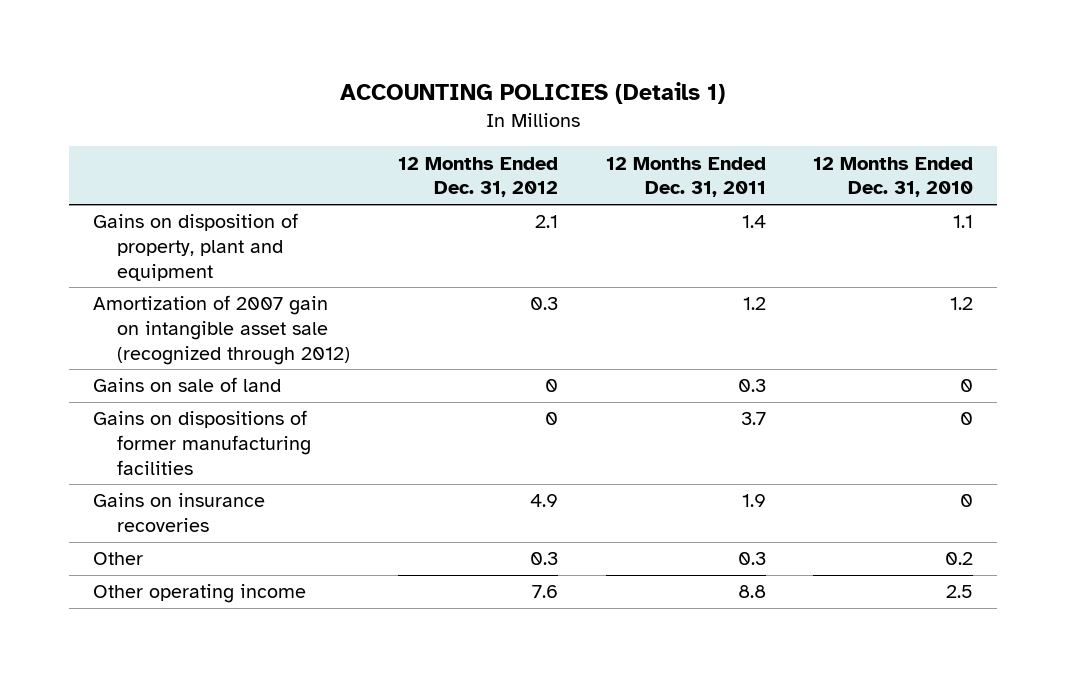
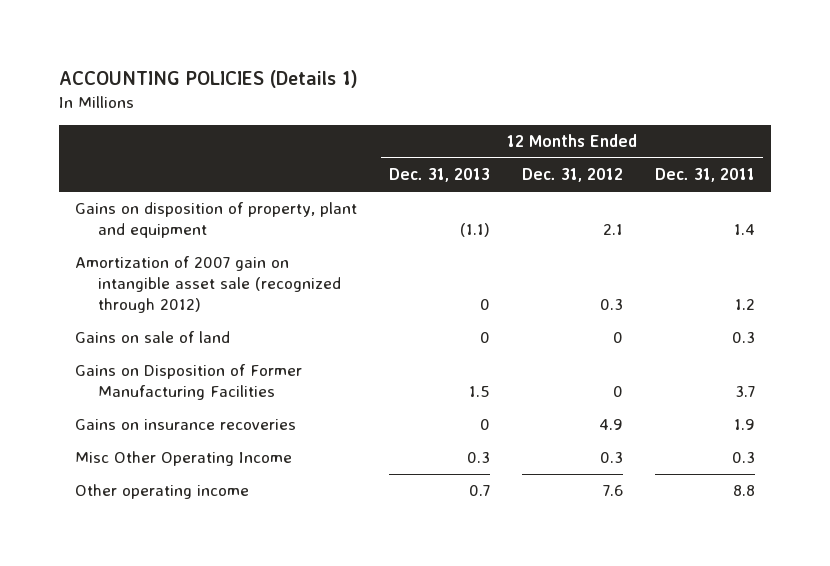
- | 12 Months Ended Dec. 31, 2012 | 12 Months Ended Dec. 31, 2011 | 12 Months Ended Dec. 31, 2010
+ | 12 Months Ended Dec. 31, 2013 | 12 Months Ended Dec. 31, 2012 | 12 Months Ended Dec. 31, 2011
- Gains on dispositions of former manufacturing facilities | 0 | 3.7 | 0
+ Gains on Disposition of Former Manufacturing Facilities | 1.5 | 0 | 3.7
- Other | 0.3 | 0.3 | 0.2
+ Misc Other Operating Income | 0.3 | 0.3 | 0.3

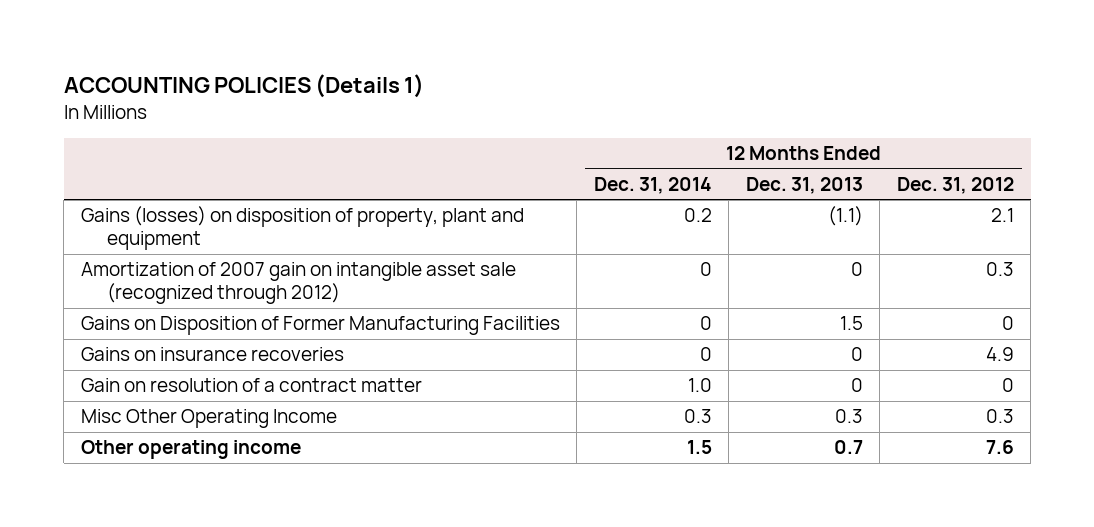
- | 12 Months Ended Dec. 31, 2013 | 12 Months Ended Dec. 31, 2012 | 12 Months Ended Dec. 31, 2011
+ | 12 Months Ended Dec. 31, 2014 | 12 Months Ended Dec. 31, 2013 | 12 Months Ended Dec. 31, 2012
- Gains on disposition of property, plant and equipment | (1.1) | 2.1 | 1.4
+ Gains (losses) on disposition of property, plant and equipment | 0.2 | (1.1) | 2.1
- Gains on sale of land | 0 | 0 | 0.3
+ Gain on resolution of a contract matter | 1.0 | 0 | 0

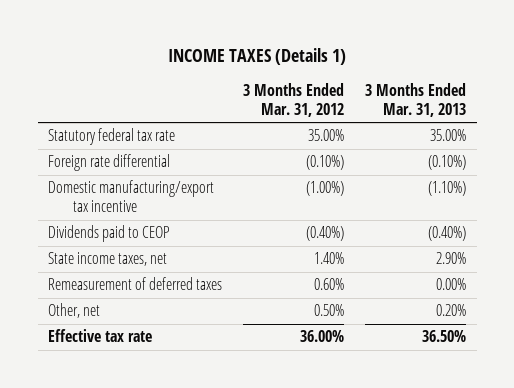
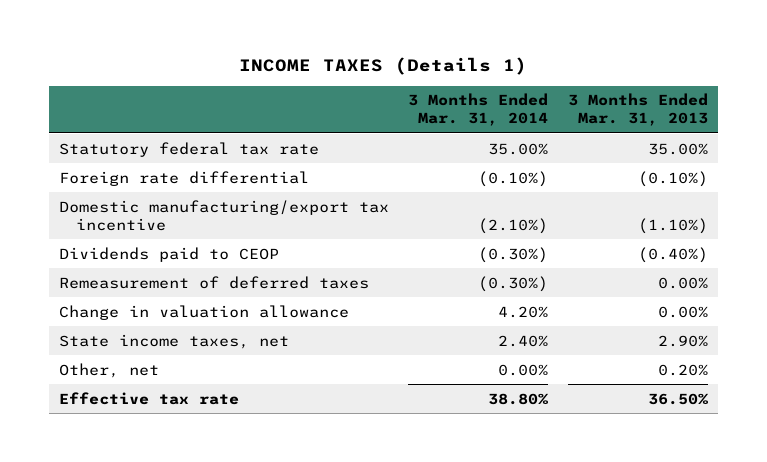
- | 3 Months Ended Mar. 31, 2012 | 3 Months Ended Mar. 31, 2013
+ | 3 Months Ended Mar. 31, 2014 | 3 Months Ended Mar. 31, 2013
+ Change in valuation allowance | 4.20% | 0.00%
moved down: State income taxes, net | 2.40% | 2.90%

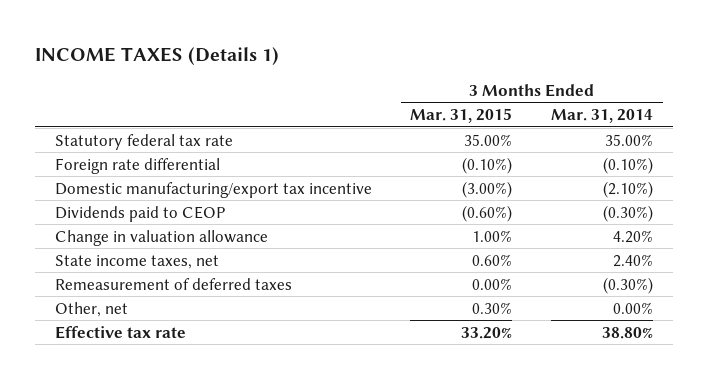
- | 3 Months Ended Mar. 31, 2014 | 3 Months Ended Mar. 31, 2013
+ | 3 Months Ended Mar. 31, 2015 | 3 Months Ended Mar. 31, 2014
moved down: Remeasurement of deferred taxes | 0.00% | (0.30%)

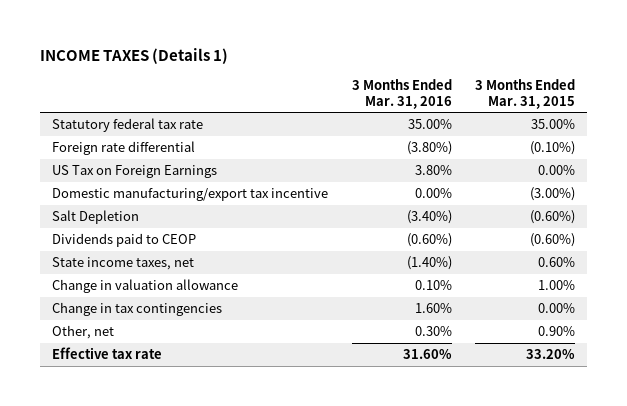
- | 3 Months Ended Mar. 31, 2015 | 3 Months Ended Mar. 31, 2014
+ | 3 Months Ended Mar. 31, 2016 | 3 Months Ended Mar. 31, 2015
+ US Tax on Foreign Earnings | 3.80% | 0.00%
+ Salt Depletion | (3.40%) | (0.60%)
- Remeasurement of deferred taxes | 0.00% | (0.30%)
- Other, net | 0.30% | 0.00%
moved down: Change in valuation allowance | 0.10% | 1.00%
+ Change in tax contingencies | 1.60% | 0.00%
+ Other, net | 0.30% | 0.90%

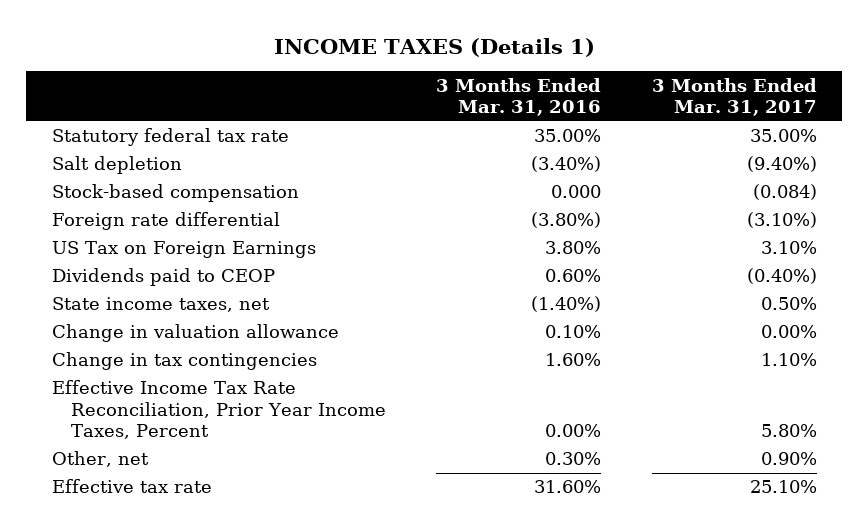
- | 3 Months Ended Mar. 31, 2016 | 3 Months Ended Mar. 31, 2015
+ | 3 Months Ended Mar. 31, 2016 | 3 Months Ended Mar. 31, 2017
+ Salt depletion | (3.40%) | (9.40%)
+ Stock-based compensation | 0.000 | (0.084)
- Domestic manufacturing/export tax incentive | 0.00% | (3.00%)
- Salt Depletion | (3.40%) | (0.60%)
- Dividends paid to CEOP | (0.60%) | (0.60%)
+ Dividends paid to CEOP | 0.60% | (0.40%)
+ Effective Income Tax Rate Reconciliation, Prior Year Income Taxes, Percent | 0.00% | 5.80%

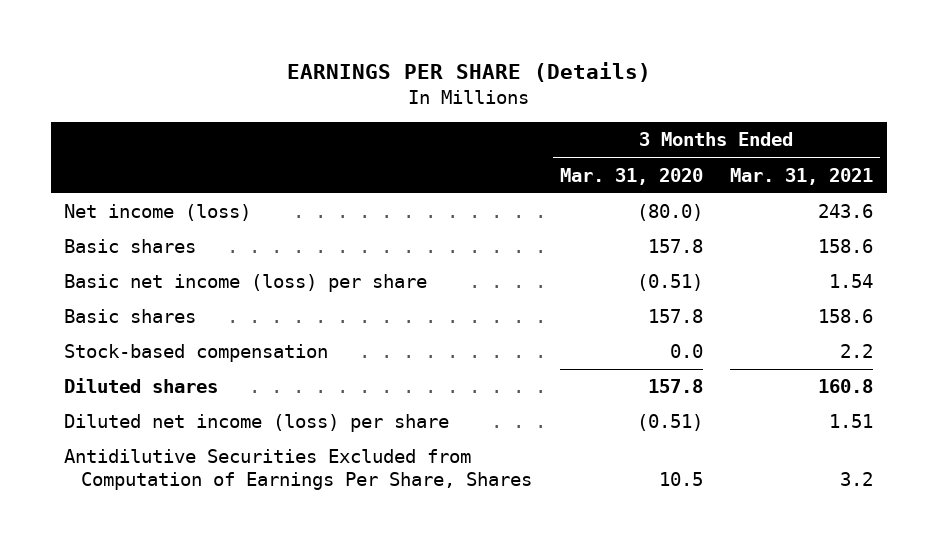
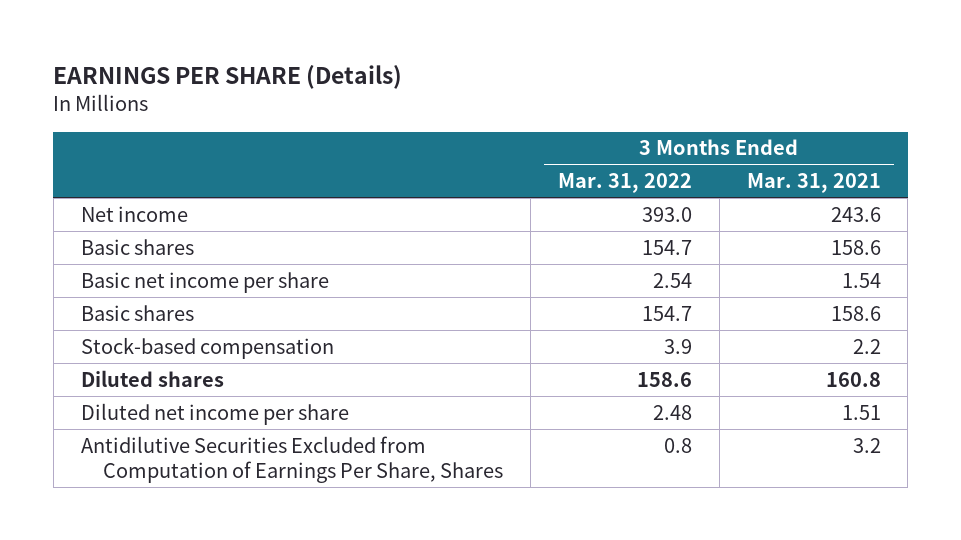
- | 3 Months Ended Mar. 31, 2020 | 3 Months Ended Mar. 31, 2021
+ | 3 Months Ended Mar. 31, 2022 | 3 Months Ended Mar. 31, 2021
- Net income (loss) | (80.0) | 243.6
+ Net income | 393.0 | 243.6
- Basic net income (loss) per share | (0.51) | 1.54
+ Basic net income per share | 2.54 | 1.54
- Diluted net income (loss) per share | (0.51) | 1.51
+ Diluted net income per share | 2.48 | 1.51

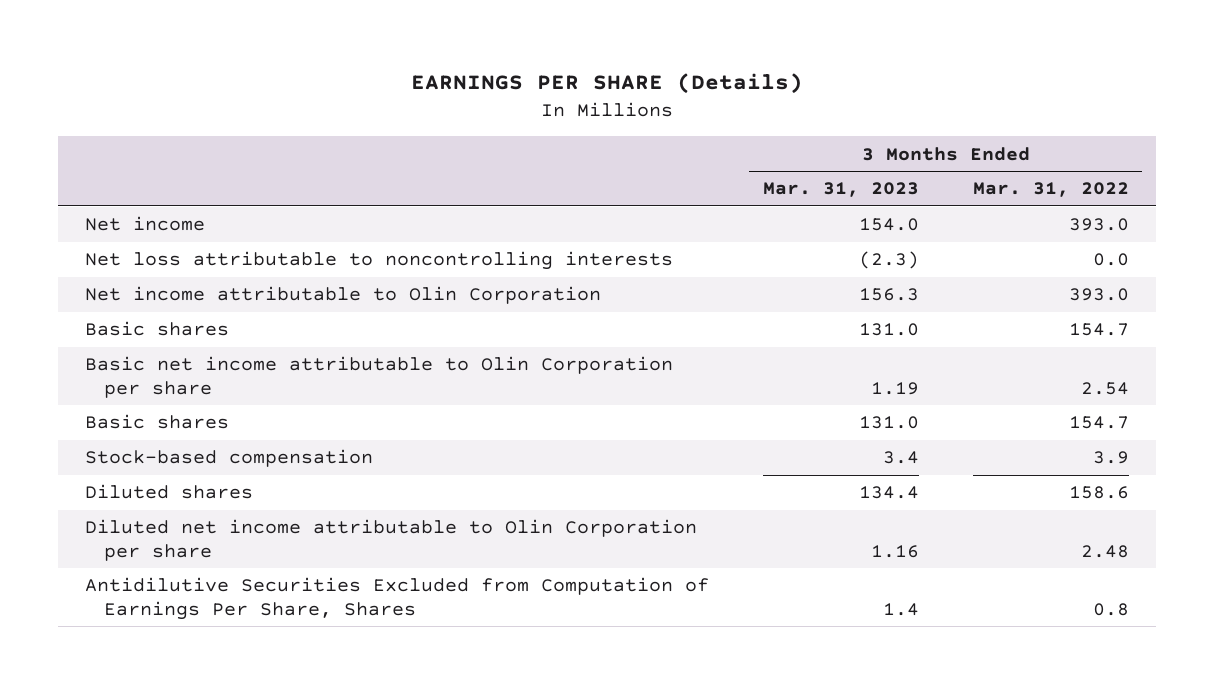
- | 3 Months Ended Mar. 31, 2022 | 3 Months Ended Mar. 31, 2021
+ | 3 Months Ended Mar. 31, 2023 | 3 Months Ended Mar. 31, 2022
+ Net loss attributable to noncontrolling interests | (2.3) | 0.0
+ Net income attributable to Olin Corporation | 156.3 | 393.0
- Basic net income per share | 2.54 | 1.54
+ Basic net income attributable to Olin Corporation per share | 1.19 | 2.54
- Diluted net income per share | 2.48 | 1.51
+ Diluted net income attributable to Olin Corporation per share | 1.16 | 2.48

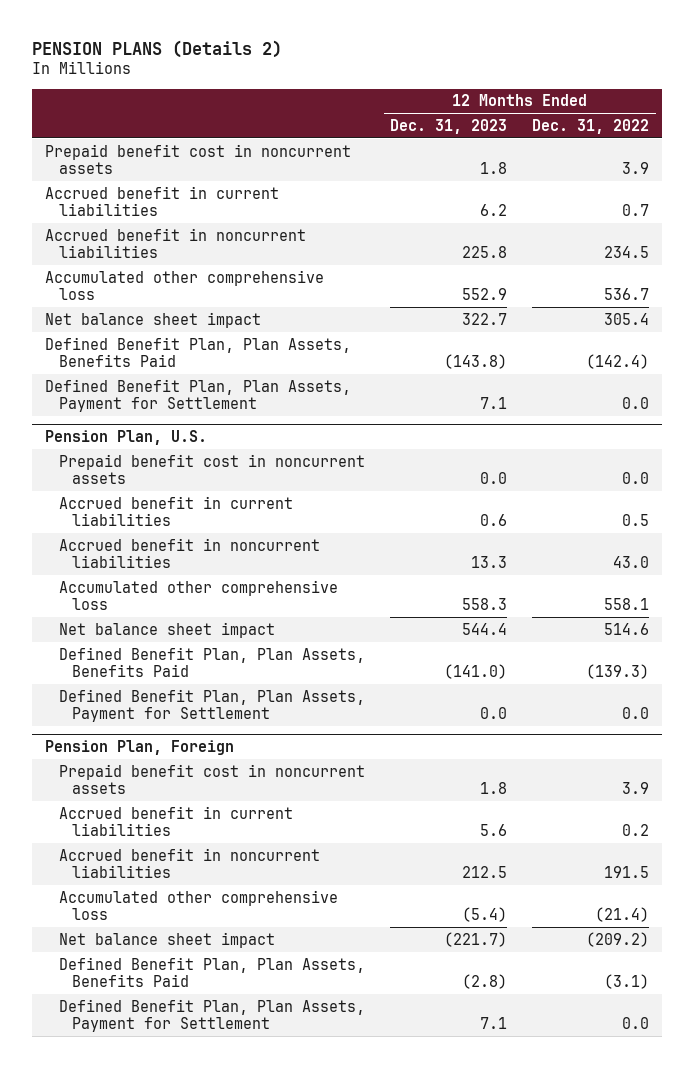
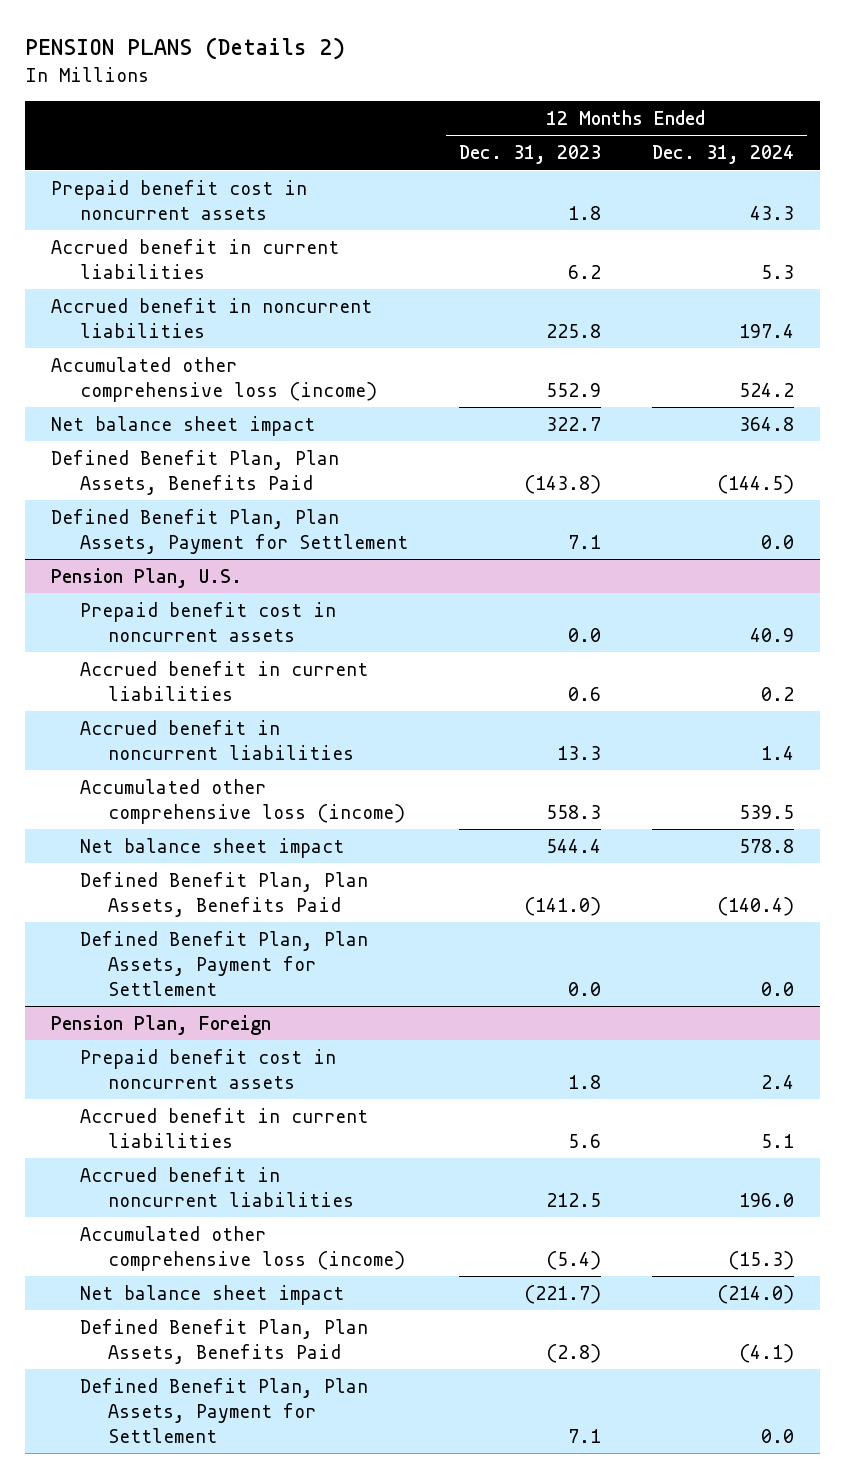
- | 12 Months Ended Dec. 31, 2023 | 12 Months Ended Dec. 31, 2022
+ | 12 Months Ended Dec. 31, 2023 | 12 Months Ended Dec. 31, 2024
- Accumulated other comprehensive loss | 552.9 | 536.7
+ Accumulated other comprehensive loss (income) | 552.9 | 524.2
@ Pension Plan, U.S.
- Accumulated other comprehensive loss | 558.3 | 558.1
+ Accumulated other comprehensive loss (income) | 558.3 | 539.5
@ Pension Plan, Foreign
- Accumulated other comprehensive loss | (5.4) | (21.4)
+ Accumulated other comprehensive loss (income) | (5.4) | (15.3)

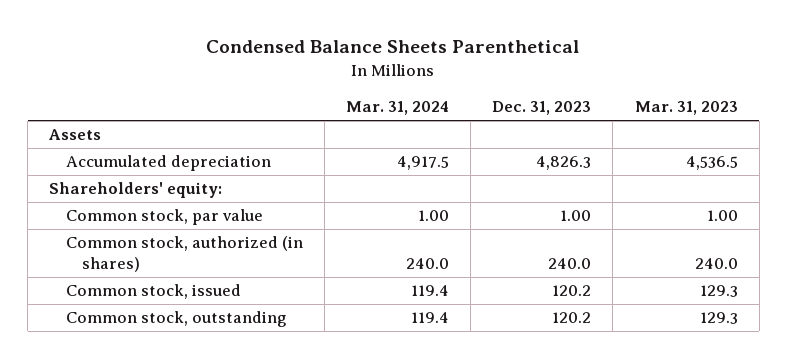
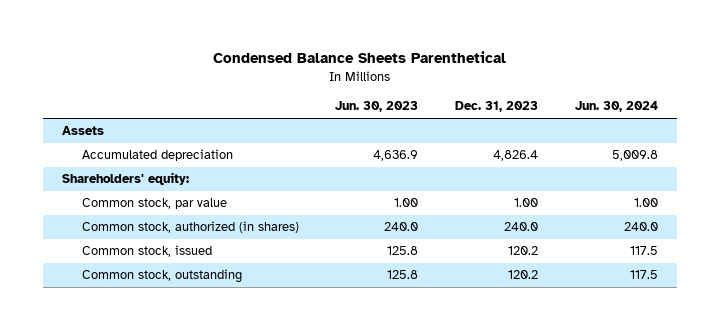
- | Mar. 31, 2024 | Dec. 31, 2023 | Mar. 31, 2023
+ | Jun. 30, 2023 | Dec. 31, 2023 | Jun. 30, 2024
- Accumulated depreciation | 4,917.5 | 4,826.3 | 4,536.5
+ Accumulated depreciation | 4,636.9 | 4,826.4 | 5,009.8

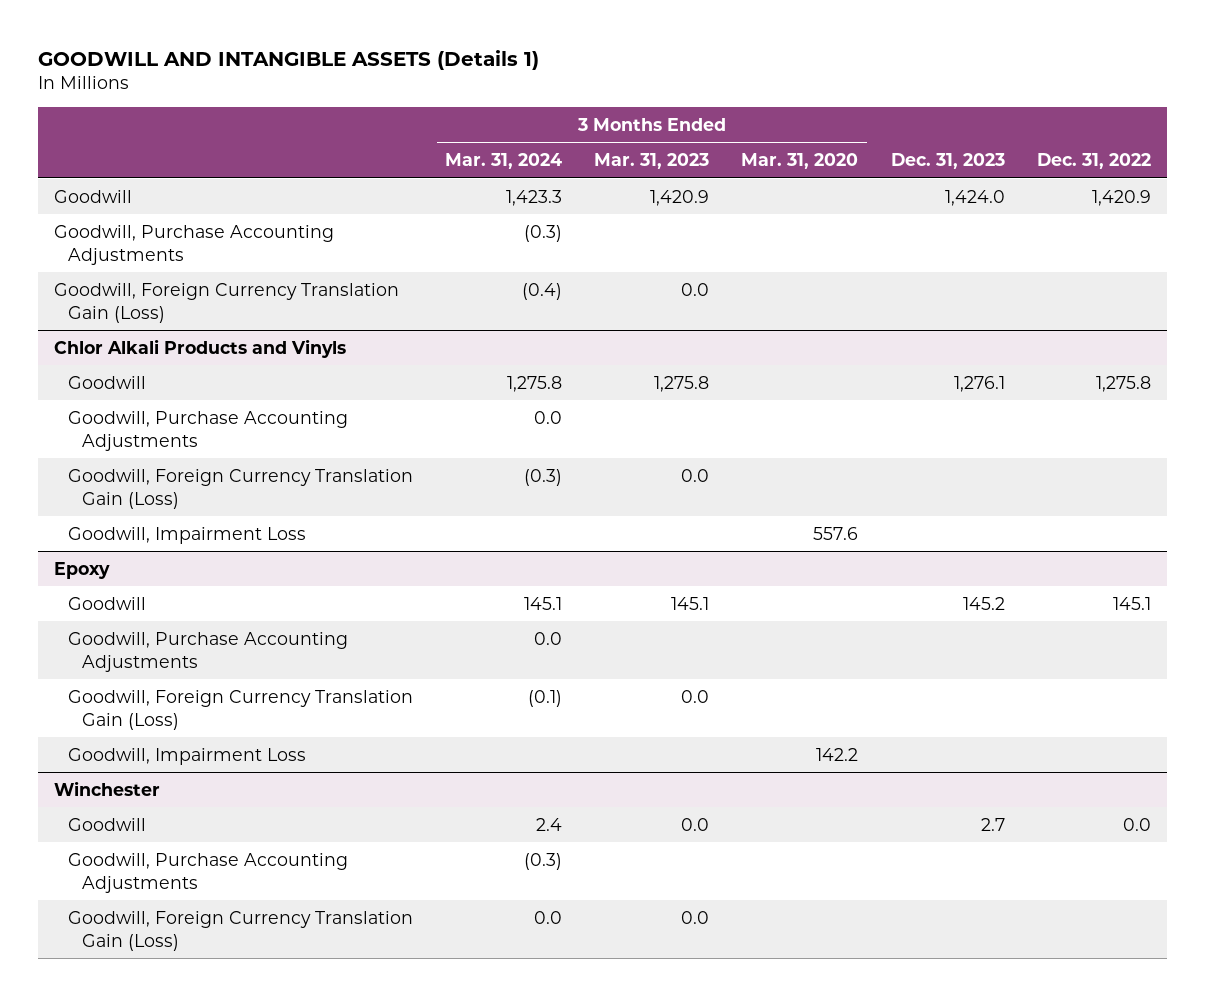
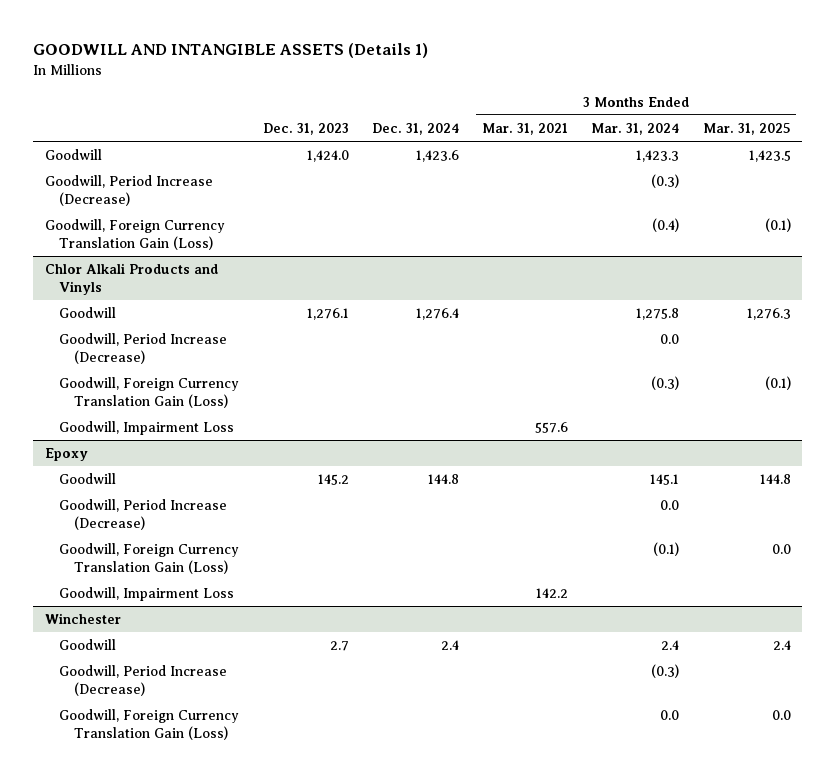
- | 3 Months Ended Mar. 31, 2024 | 3 Months Ended Mar. 31, 2023 | 3 Months Ended Mar. 31, 2020 | Dec. 31, 2023 | Dec. 31, 2022
+ | Dec. 31, 2023 | Dec. 31, 2024 | 3 Months Ended Mar. 31, 2021 | 3 Months Ended Mar. 31, 2024 | 3 Months Ended Mar. 31, 2025
- Goodwill, Purchase Accounting Adjustments | (0.3) | | | |
+ Goodwill, Period Increase (Decrease) | | | | (0.3) |
@ Chlor Alkali Products and Vinyls
- Goodwill, Purchase Accounting Adjustments | 0.0 | | | |
+ Goodwill, Period Increase (Decrease) | | | | 0.0 |
@ Epoxy
- Goodwill, Purchase Accounting Adjustments | 0.0 | | | |
+ Goodwill, Period Increase (Decrease) | | | | 0.0 |
@ Winchester
- Goodwill, Purchase Accounting Adjustments | (0.3) | | | |
+ Goodwill, Period Increase (Decrease) | | | | (0.3) |

